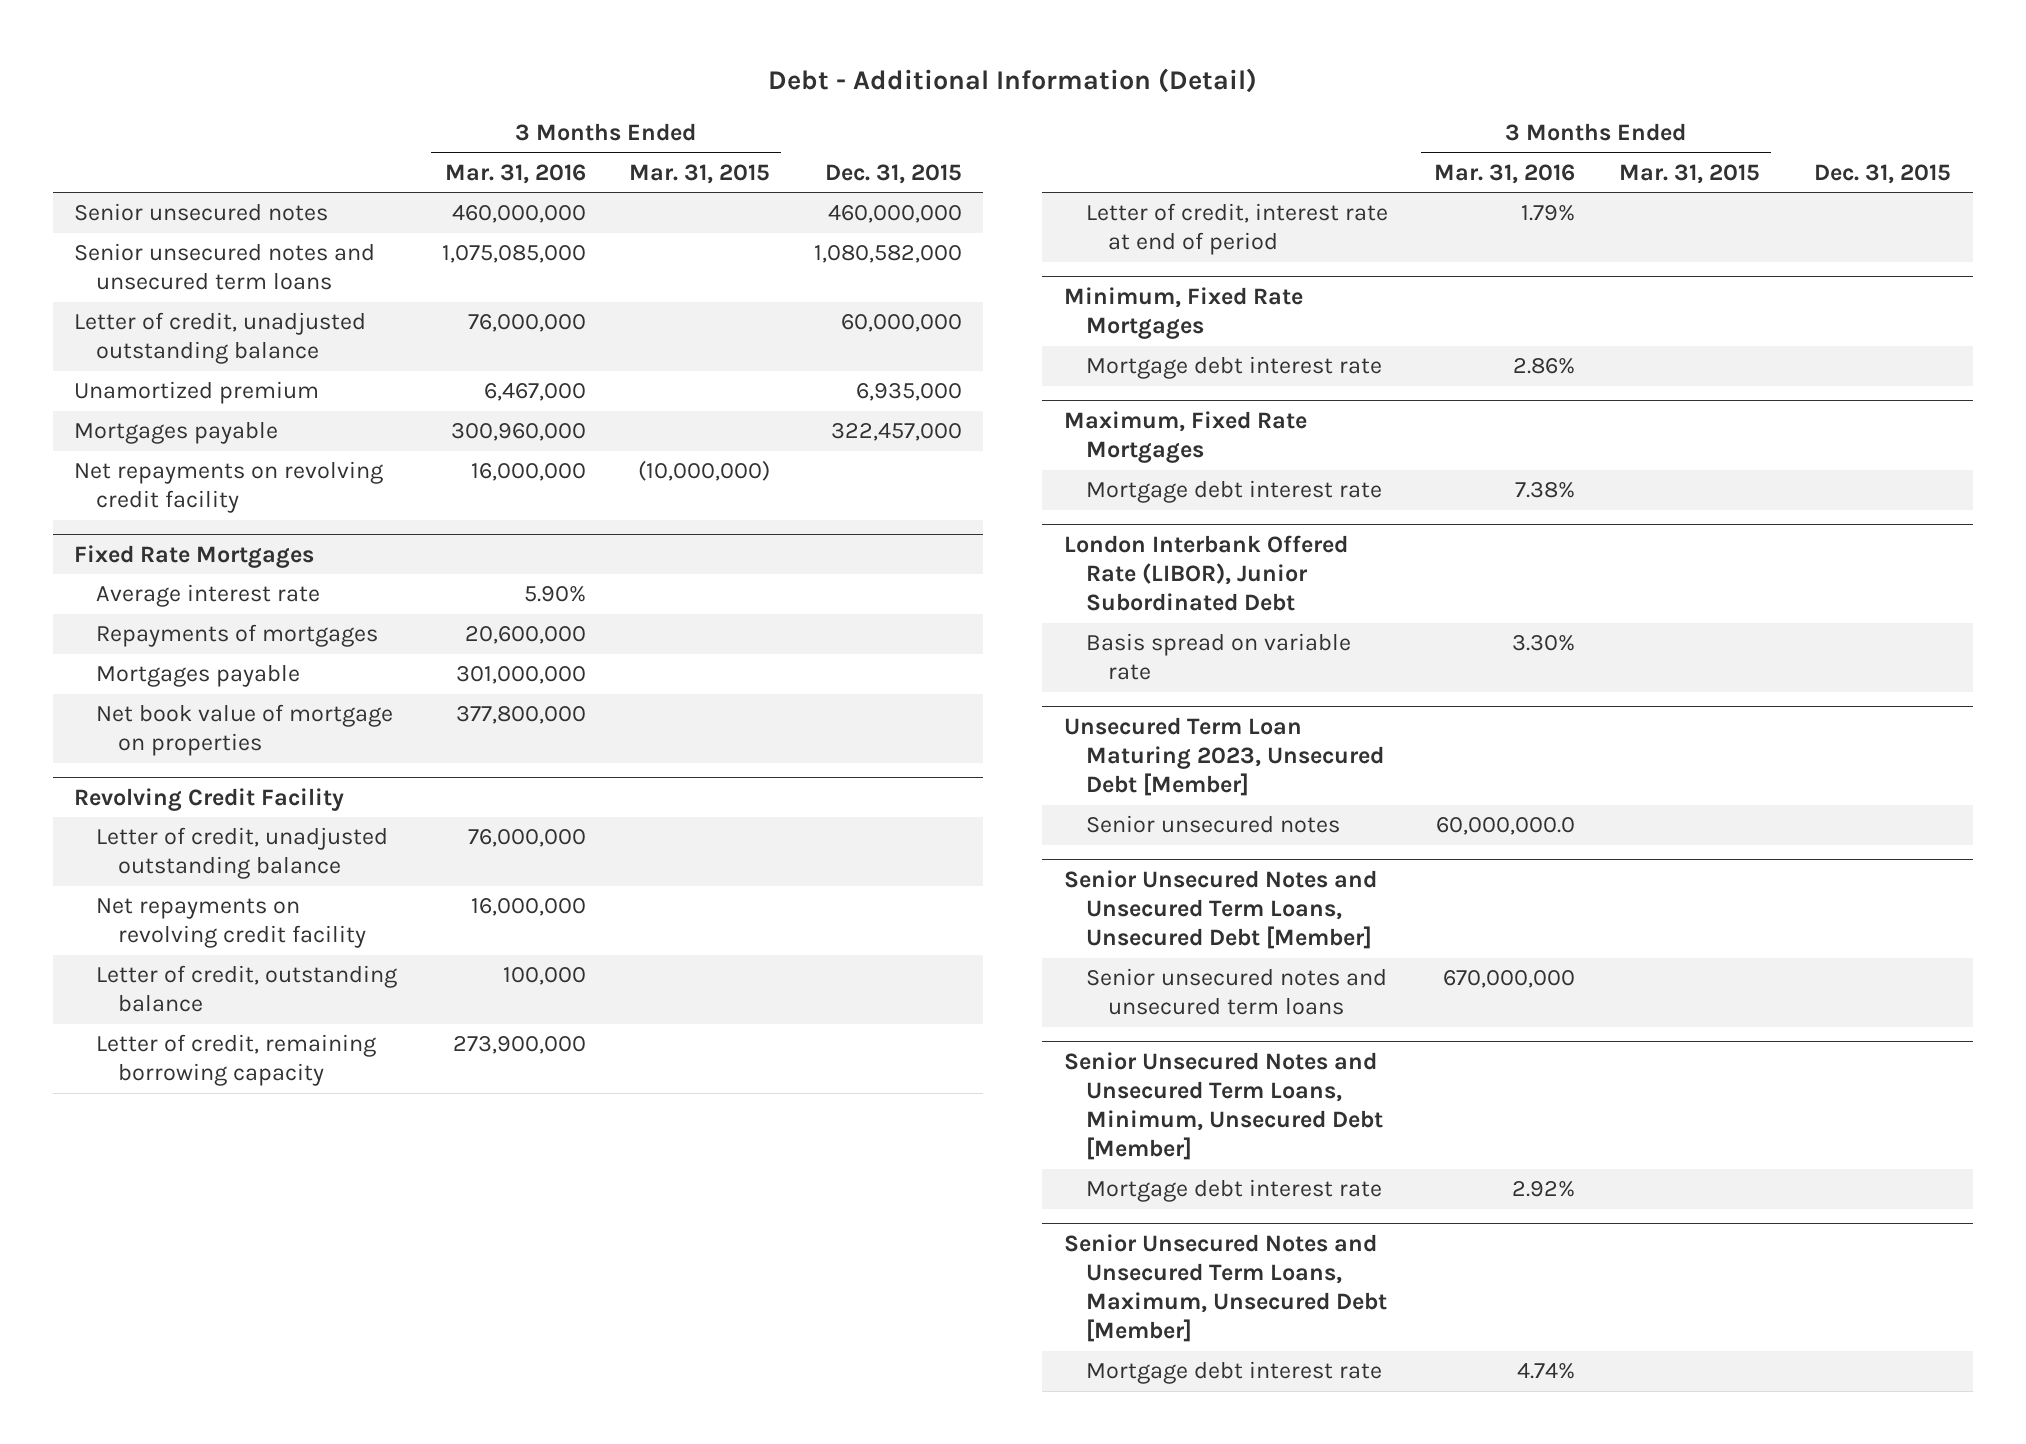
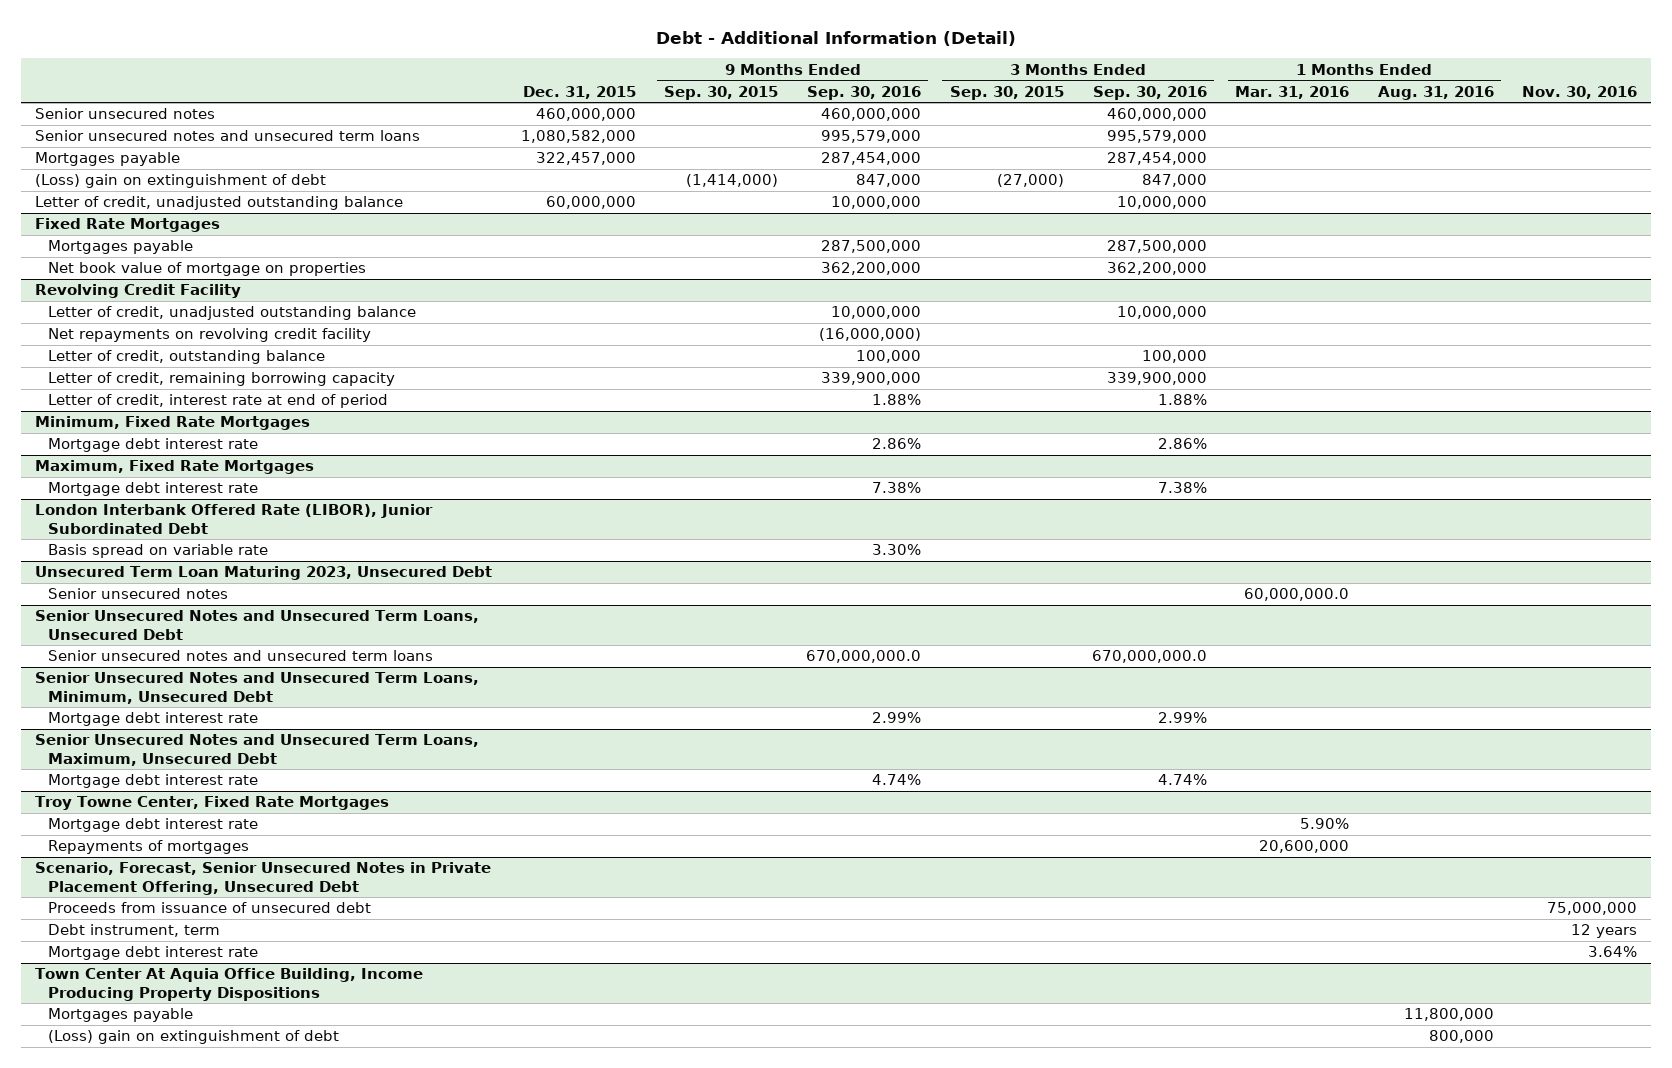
- | 3 Months Ended Mar. 31, 2016 | 3 Months Ended Mar. 31, 2015 | Dec. 31, 2015
+ | Dec. 31, 2015 | 9 Months Ended Sep. 30, 2015 | 9 Months Ended Sep. 30, 2016 | 3 Months Ended Sep. 30, 2015 | 3 Months Ended Sep. 30, 2016 | 1 Months Ended Mar. 31, 2016 | 1 Months Ended Aug. 31, 2016 | Nov. 30, 2016
- Unamortized premium | 6,467,000 | | 6,935,000
- Net repayments on revolving credit facility | 16,000,000 | (10,000,000) |
+ (Loss) gain on extinguishment of debt | | (1,414,000) | 847,000 | (27,000) | 847,000 | | |
moved down: Letter of credit, unadjusted outstanding balance | 60,000,000 | | 10,000,000 | | 10,000,000 | | |
@ Fixed Rate Mortgages
- Average interest rate | 5.90% | |
- Repayments of mortgages | 20,600,000 | |
- Unsecured Term Loan Maturing 2023, Unsecured Debt [Member]
+ Unsecured Term Loan Maturing 2023, Unsecured Debt
- Senior Unsecured Notes and Unsecured Term Loans, Unsecured Debt [Member]
+ Senior Unsecured Notes and Unsecured Term Loans, Unsecured Debt
- Senior Unsecured Notes and Unsecured Term Loans, Minimum, Unsecured Debt [Member]
+ Senior Unsecured Notes and Unsecured Term Loans, Minimum, Unsecured Debt
- Senior Unsecured Notes and Unsecured Term Loans, Maximum, Unsecured Debt [Member]
+ Senior Unsecured Notes and Unsecured Term Loans, Maximum, Unsecured Debt
+ Troy Towne Center, Fixed Rate Mortgages
+ Mortgage debt interest rate | | | | | | 5.90% | |
+ Repayments of mortgages | | | | | | 20,600,000 | |
+ Scenario, Forecast, Senior Unsecured Notes in Private Placement Offering, Unsecured Debt
+ Proceeds from issuance of unsecured debt | | | | | | | | 75,000,000
+ Debt instrument, term | | | | | | | | 12 years
+ Mortgage debt interest rate | | | | | | | | 3.64%
+ Town Center At Aquia Office Building, Income Producing Property Dispositions
+ Mortgages payable | | | | | | | 11,800,000 |
+ (Loss) gain on extinguishment of debt | | | | | | | 800,000 |

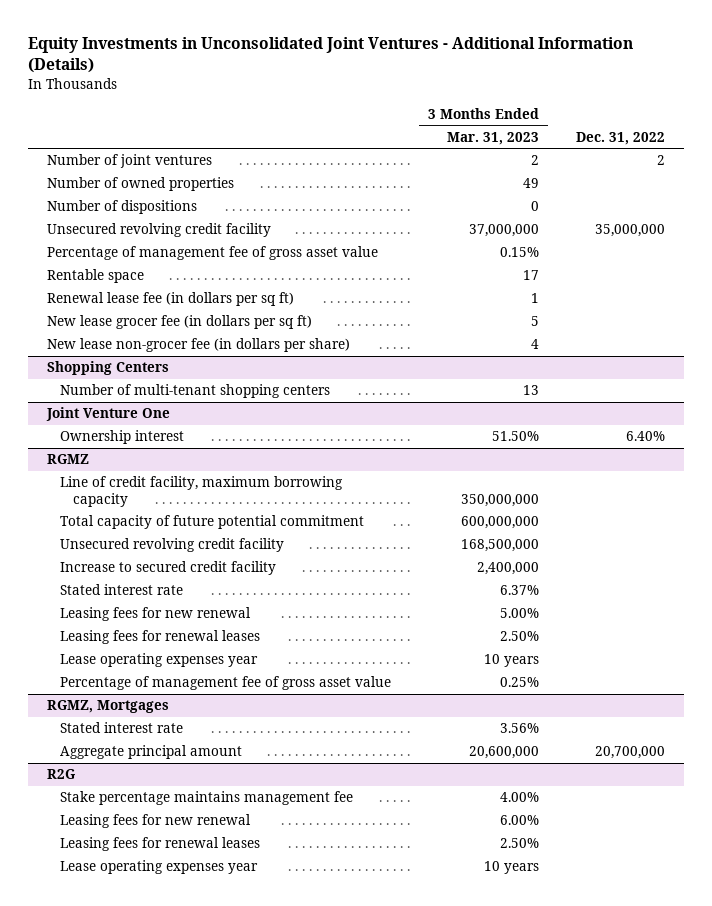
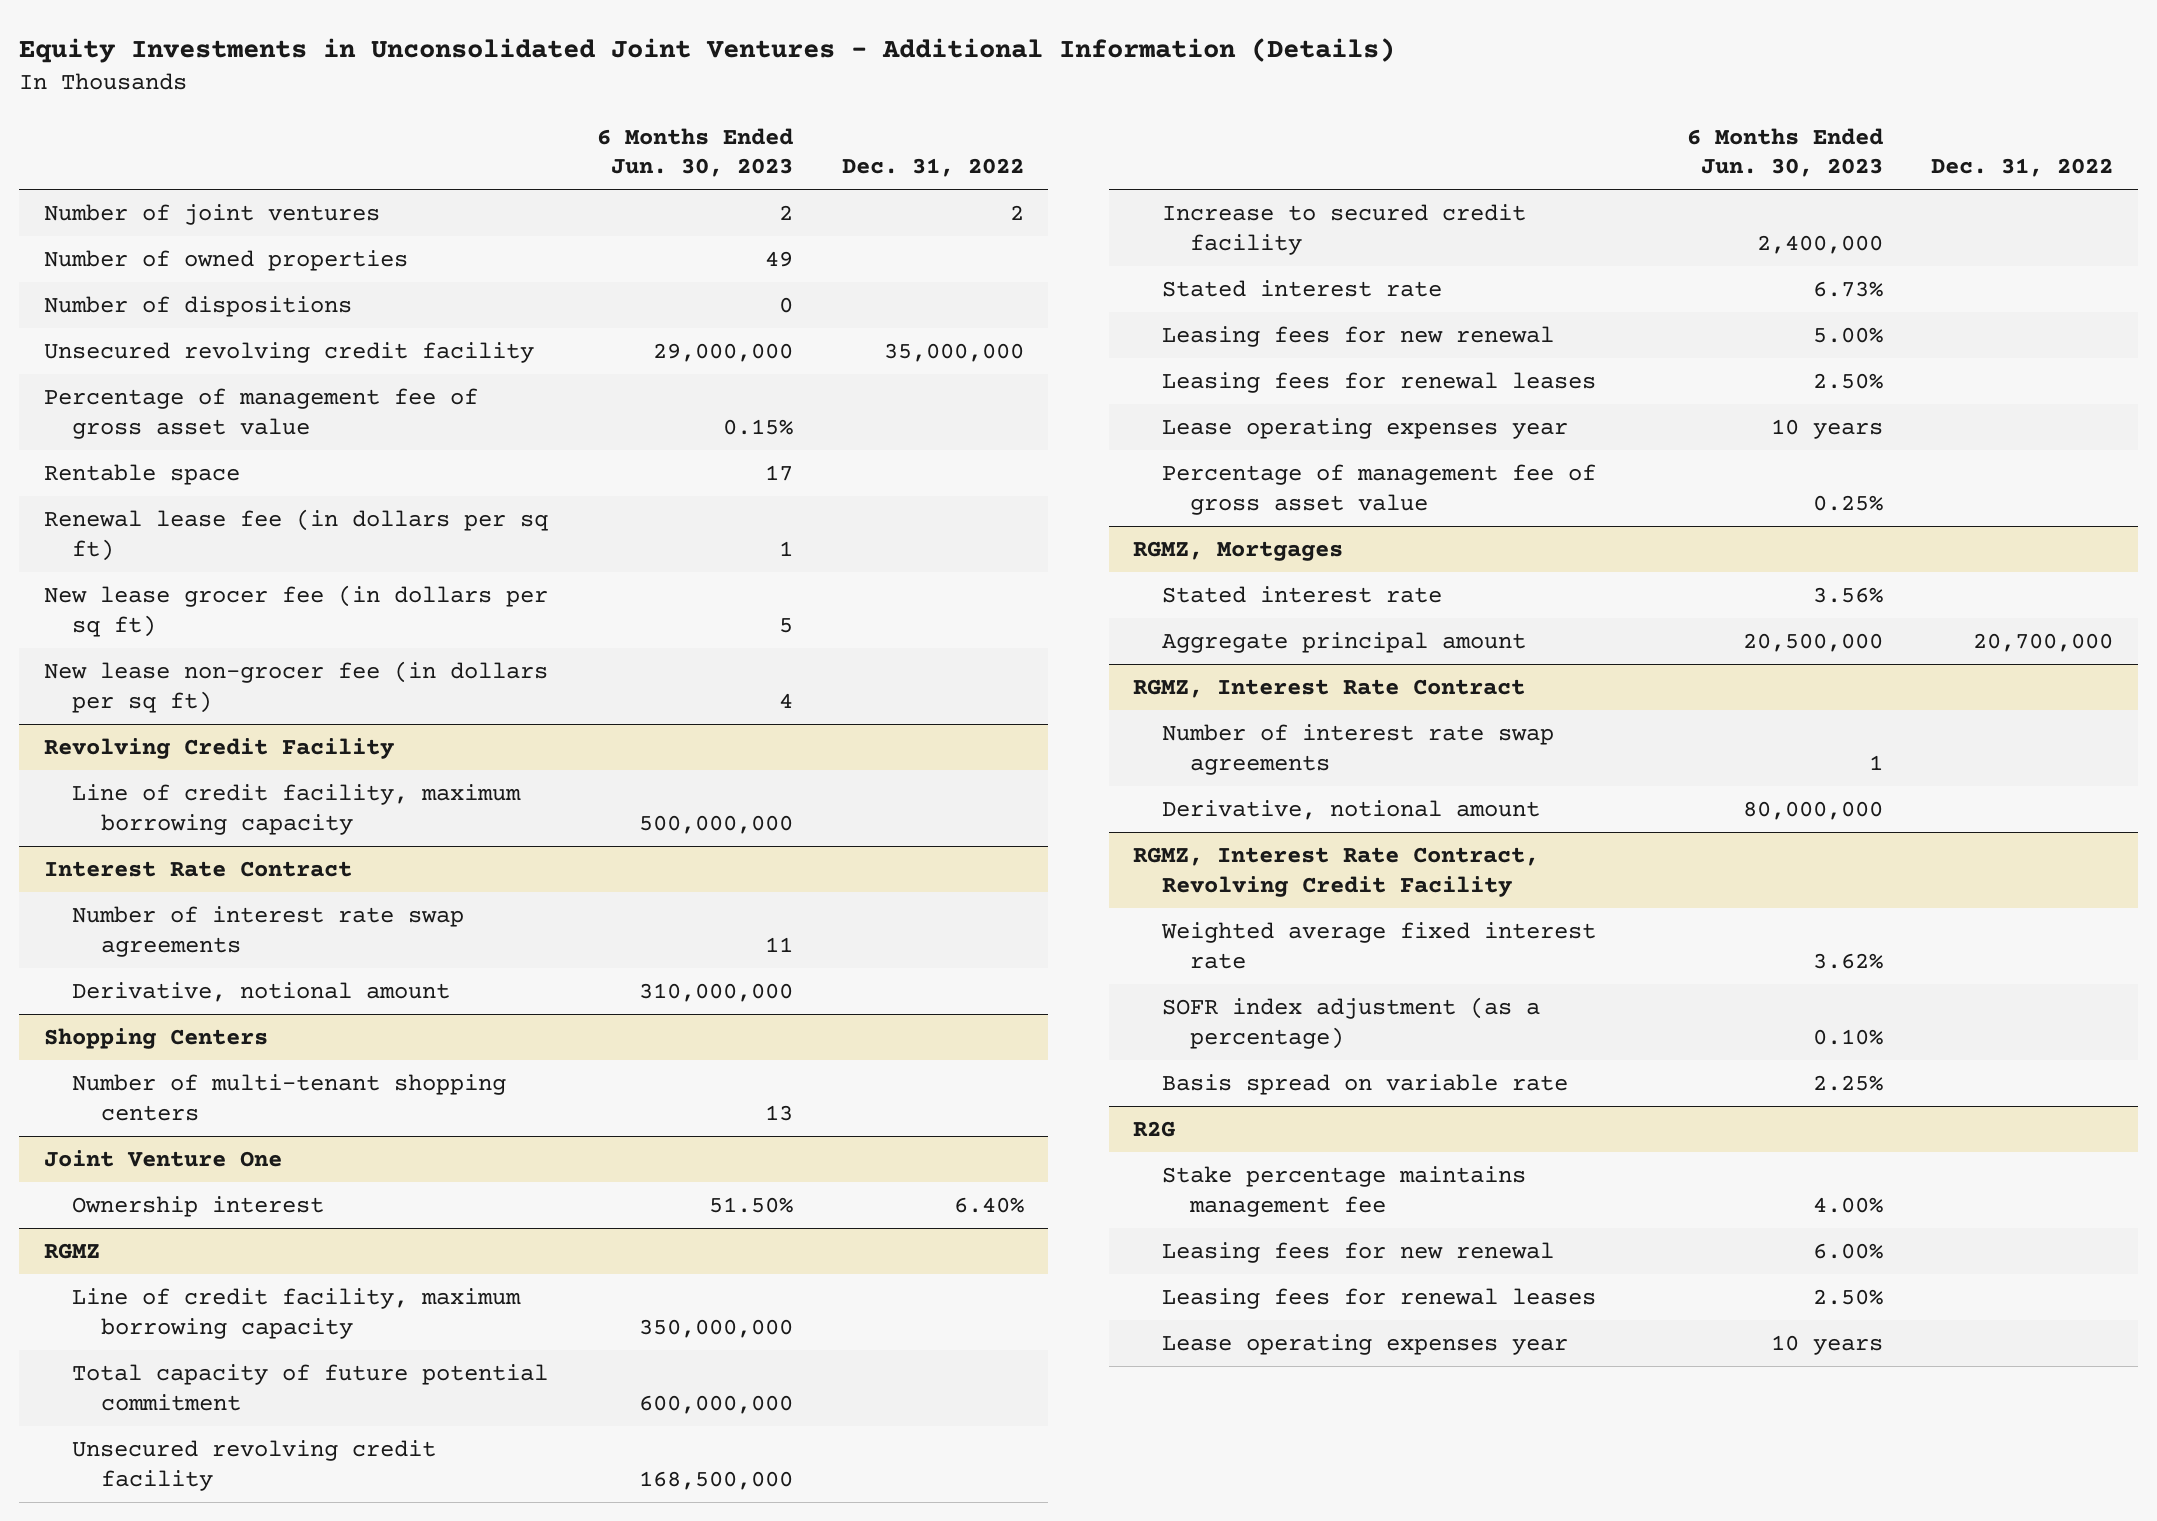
- | 3 Months Ended Mar. 31, 2023 | Dec. 31, 2022
+ | 6 Months Ended Jun. 30, 2023 | Dec. 31, 2022
- New lease non-grocer fee (in dollars per share) | 4 |
+ New lease non-grocer fee (in dollars per sq ft) | 4 |
+ Revolving Credit Facility
+ Line of credit facility, maximum borrowing capacity | 500,000,000 |
+ Interest Rate Contract
+ Number of interest rate swap agreements | 11 |
+ Derivative, notional amount | 310,000,000 |
+ RGMZ, Interest Rate Contract
+ Number of interest rate swap agreements | 1 |
+ Derivative, notional amount | 80,000,000 |
+ RGMZ, Interest Rate Contract, Revolving Credit Facility
+ Weighted average fixed interest rate | 3.62% |
+ SOFR index adjustment (as a percentage) | 0.10% |
+ Basis spread on variable rate | 2.25% |

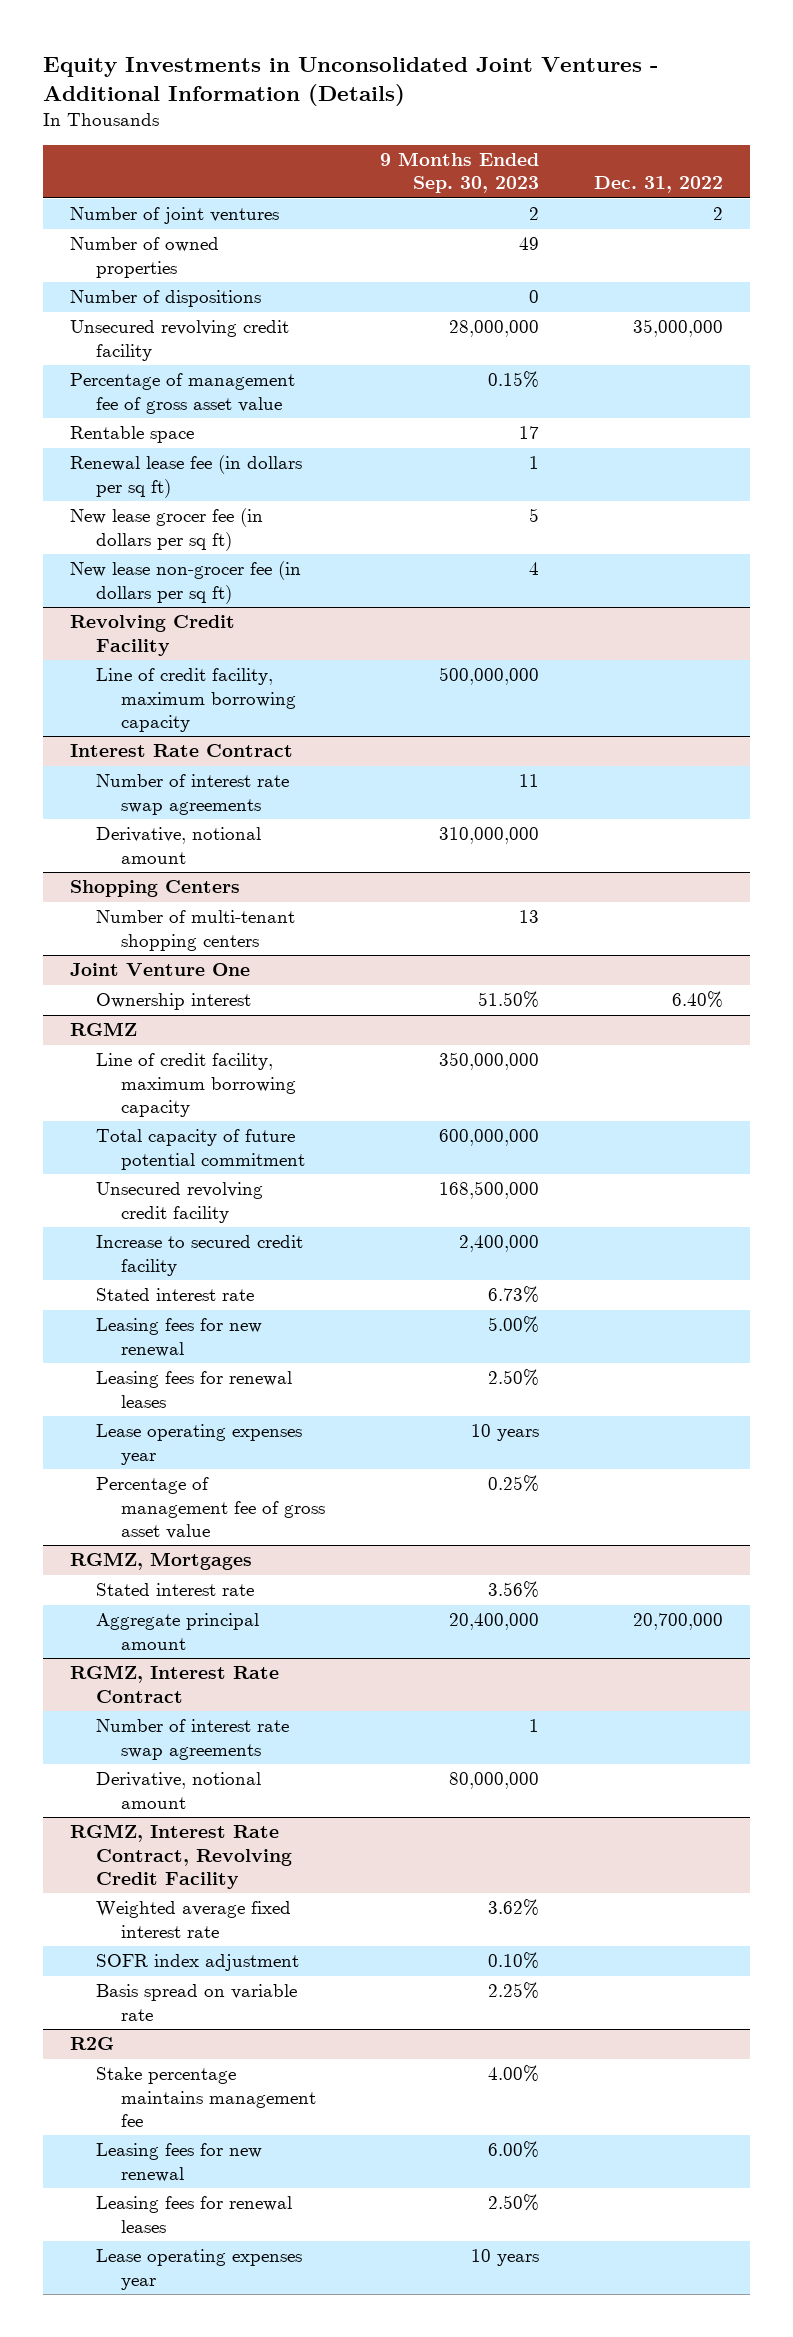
- | 6 Months Ended Jun. 30, 2023 | Dec. 31, 2022
+ | 9 Months Ended Sep. 30, 2023 | Dec. 31, 2022
@ RGMZ, Interest Rate Contract, Revolving Credit Facility
- SOFR index adjustment (as a percentage) | 0.10% |
+ SOFR index adjustment | 0.10% |

